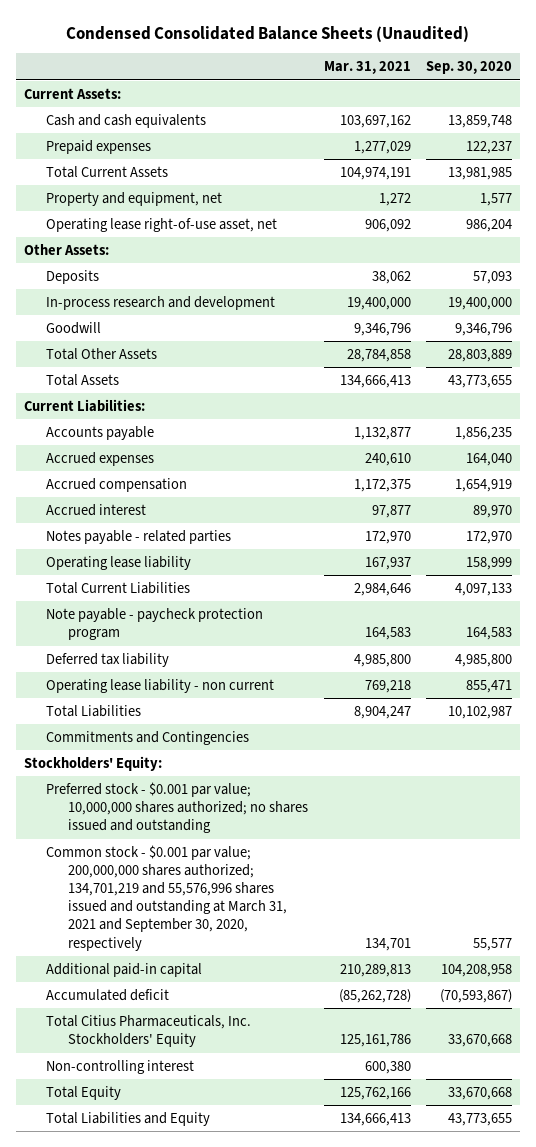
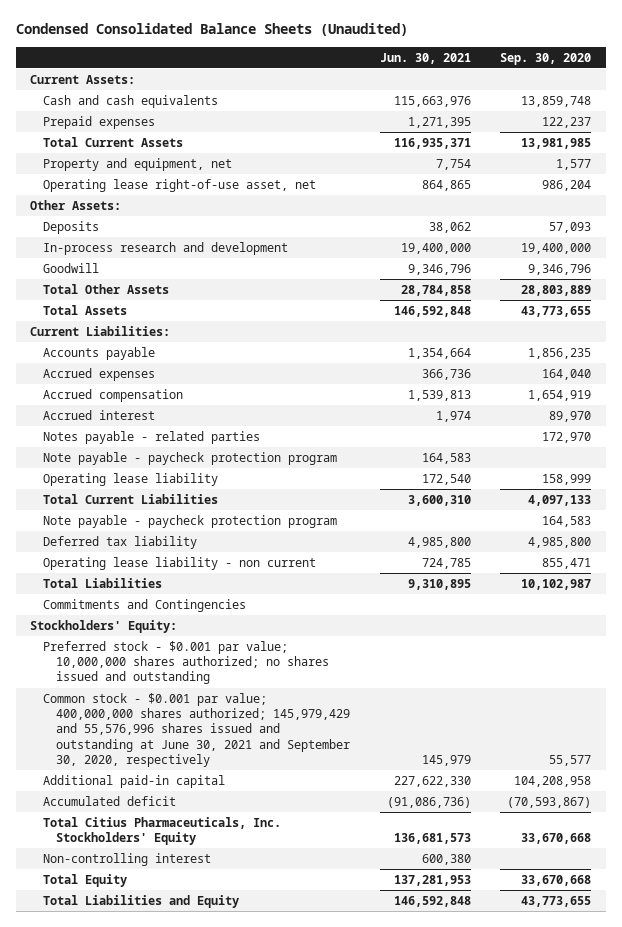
- | Mar. 31, 2021 | Sep. 30, 2020
+ | Jun. 30, 2021 | Sep. 30, 2020
+ Note payable - paycheck protection program | 164,583 |
- Common stock - $0.001 par value; 200,000,000 shares authorized; 134,701,219 and 55,576,996 shares issued and outstanding at March 31, 2021 and September 30, 2020, respectively | 134,701 | 55,577
+ Common stock - $0.001 par value; 400,000,000 shares authorized; 145,979,429 and 55,576,996 shares issued and outstanding at June 30, 2021 and September 30, 2020, respectively | 145,979 | 55,577

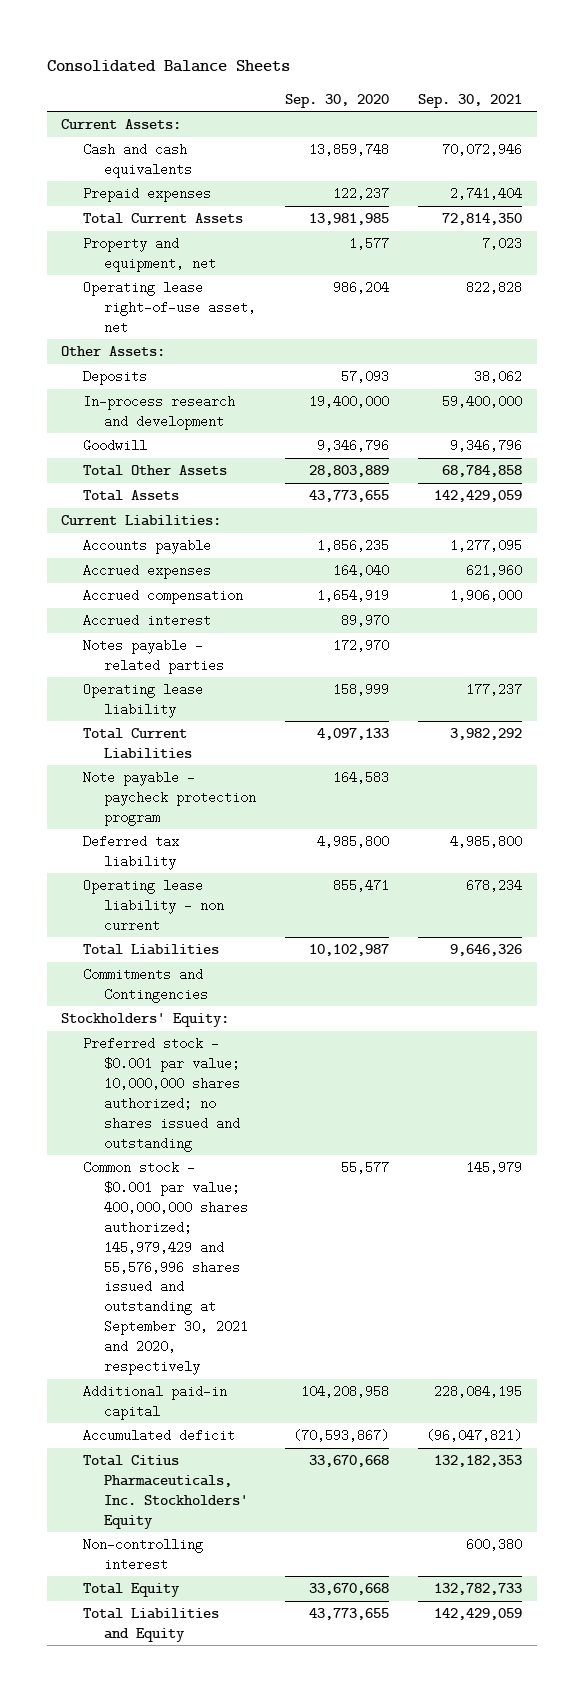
- Condensed Consolidated Balance Sheets (Unaudited)
+ Consolidated Balance Sheets
- | Jun. 30, 2021 | Sep. 30, 2020
+ | Sep. 30, 2020 | Sep. 30, 2021
- Note payable - paycheck protection program | 164,583 |
- Common stock - $0.001 par value; 400,000,000 shares authorized; 145,979,429 and 55,576,996 shares issued and outstanding at June 30, 2021 and September 30, 2020, respectively | 145,979 | 55,577
+ Common stock - $0.001 par value; 400,000,000 shares authorized; 145,979,429 and 55,576,996 shares issued and outstanding at September 30, 2021 and 2020, respectively | 55,577 | 145,979

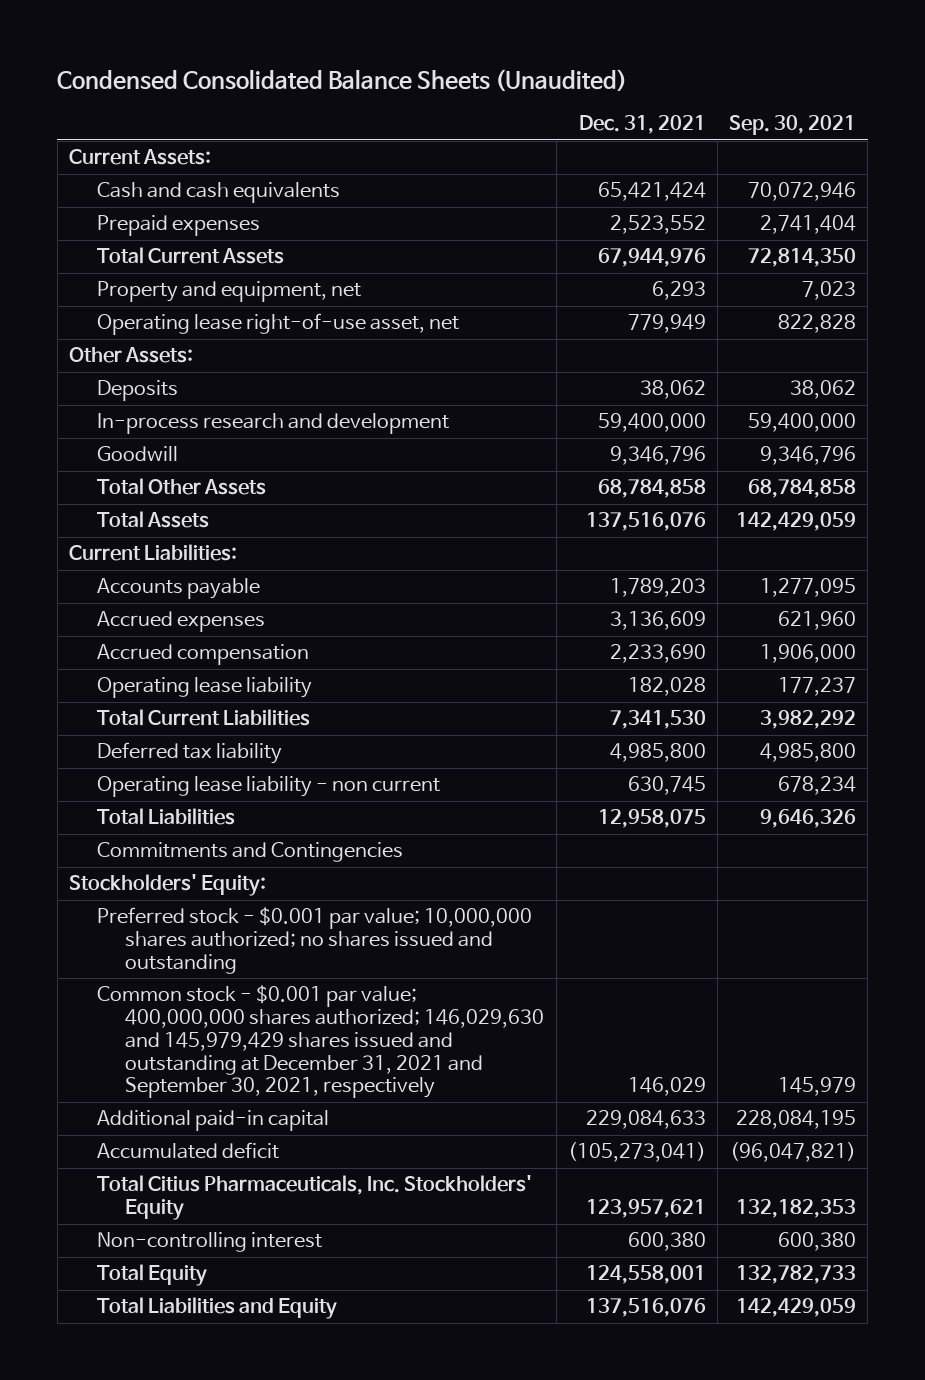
- Consolidated Balance Sheets
+ Condensed Consolidated Balance Sheets (Unaudited)
- | Sep. 30, 2020 | Sep. 30, 2021
+ | Dec. 31, 2021 | Sep. 30, 2021
- Accrued interest | 89,970 |
- Notes payable - related parties | 172,970 |
- Note payable - paycheck protection program | 164,583 |
- Common stock - $0.001 par value; 400,000,000 shares authorized; 145,979,429 and 55,576,996 shares issued and outstanding at September 30, 2021 and 2020, respectively | 55,577 | 145,979
+ Common stock - $0.001 par value; 400,000,000 shares authorized; 146,029,630 and 145,979,429 shares issued and outstanding at December 31, 2021 and September 30, 2021, respectively | 146,029 | 145,979

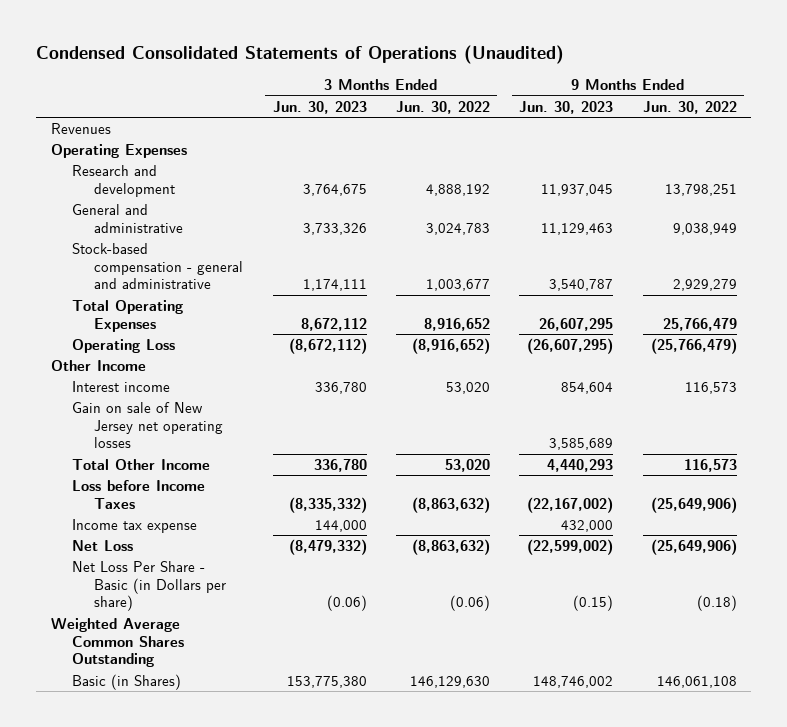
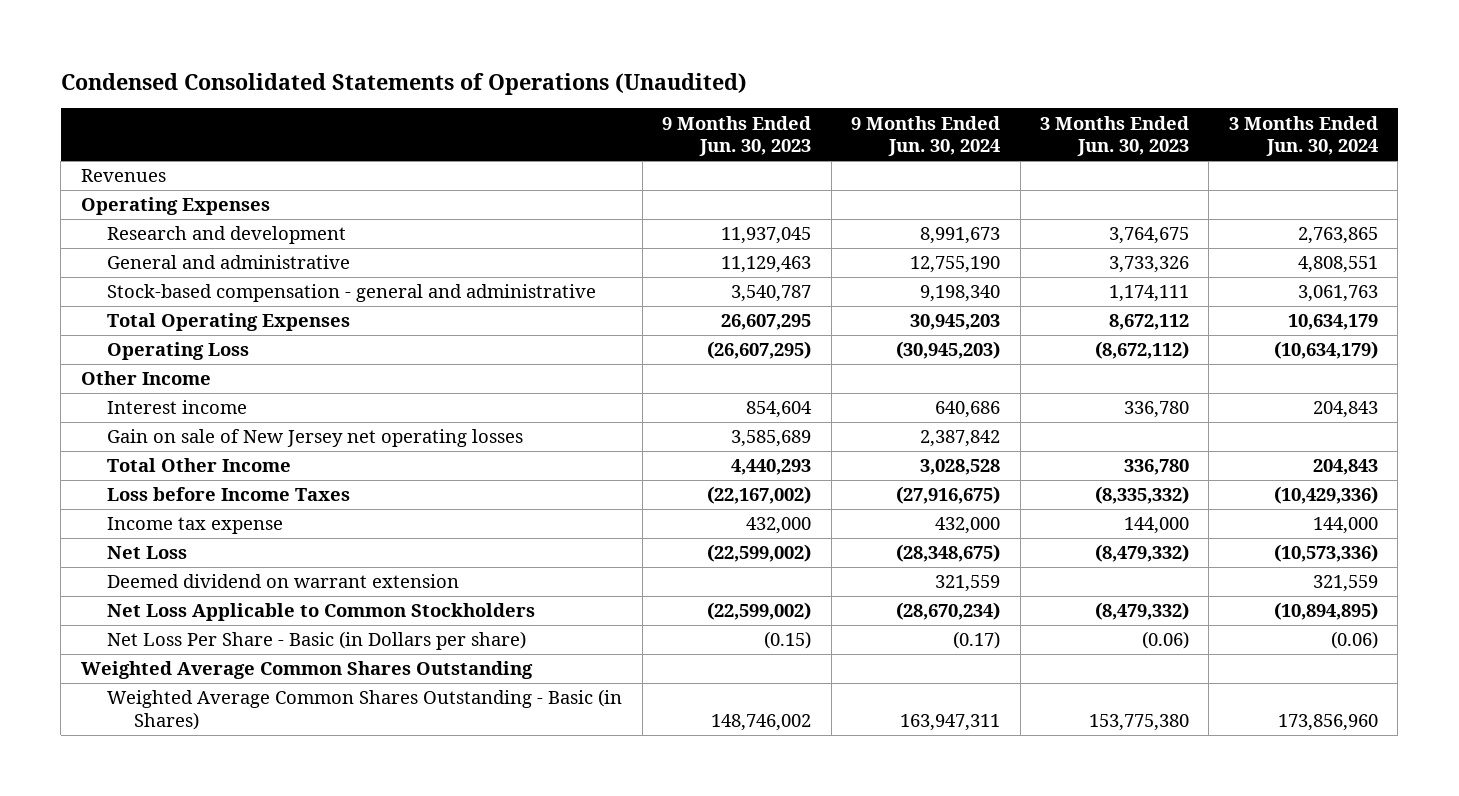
- | 3 Months Ended Jun. 30, 2023 | 3 Months Ended Jun. 30, 2022 | 9 Months Ended Jun. 30, 2023 | 9 Months Ended Jun. 30, 2022
+ | 9 Months Ended Jun. 30, 2023 | 9 Months Ended Jun. 30, 2024 | 3 Months Ended Jun. 30, 2023 | 3 Months Ended Jun. 30, 2024
+ Deemed dividend on warrant extension | | 321,559 | | 321,559
+ Net Loss Applicable to Common Stockholders | (22,599,002) | (28,670,234) | (8,479,332) | (10,894,895)
- Basic (in Shares) | 153,775,380 | 146,129,630 | 148,746,002 | 146,061,108
+ Weighted Average Common Shares Outstanding - Basic (in Shares) | 148,746,002 | 163,947,311 | 153,775,380 | 173,856,960

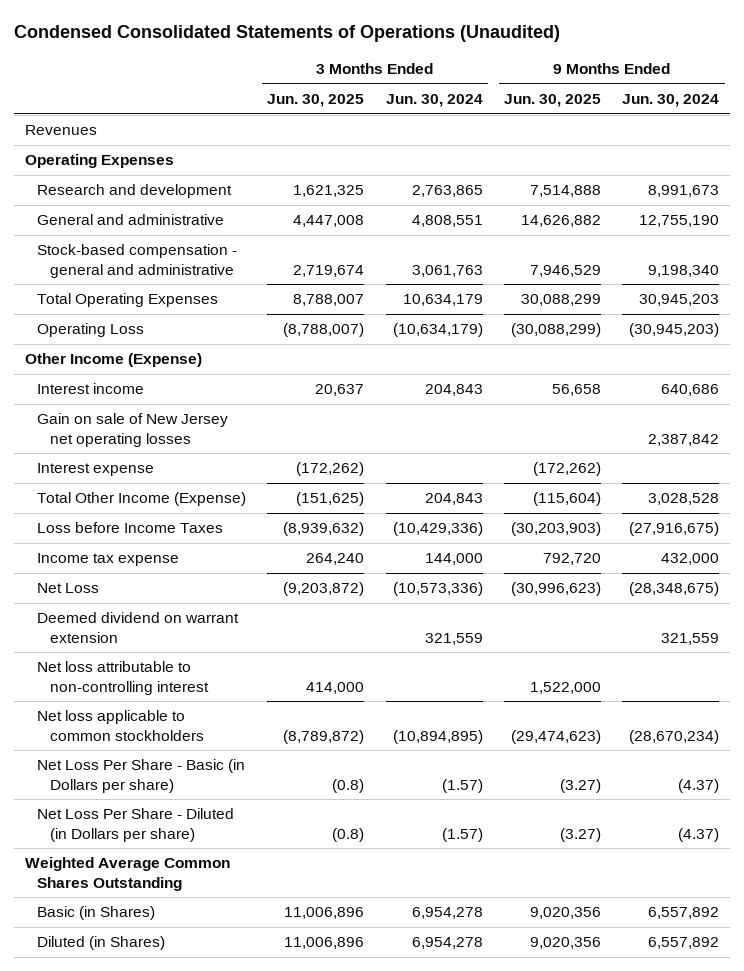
- | 9 Months Ended Jun. 30, 2023 | 9 Months Ended Jun. 30, 2024 | 3 Months Ended Jun. 30, 2023 | 3 Months Ended Jun. 30, 2024
+ | 3 Months Ended Jun. 30, 2025 | 3 Months Ended Jun. 30, 2024 | 9 Months Ended Jun. 30, 2025 | 9 Months Ended Jun. 30, 2024
- Other Income
+ Other Income (Expense)
- Total Other Income | 4,440,293 | 3,028,528 | 336,780 | 204,843
+ Interest expense | (172,262) | | (172,262) |
+ Total Other Income (Expense) | (151,625) | 204,843 | (115,604) | 3,028,528
- Net Loss Applicable to Common Stockholders | (22,599,002) | (28,670,234) | (8,479,332) | (10,894,895)
- Net Loss Per Share - Basic (in Dollars per share) | (0.15) | (0.17) | (0.06) | (0.06)
+ Net loss attributable to non-controlling interest | 414,000 | | 1,522,000 |
+ Net loss applicable to common stockholders | (8,789,872) | (10,894,895) | (29,474,623) | (28,670,234)
+ Net Loss Per Share - Basic (in Dollars per share) | (0.8) | (1.57) | (3.27) | (4.37)
+ Net Loss Per Share - Diluted (in Dollars per share) | (0.8) | (1.57) | (3.27) | (4.37)
- Weighted Average Common Shares Outstanding - Basic (in Shares) | 148,746,002 | 163,947,311 | 153,775,380 | 173,856,960
+ Basic (in Shares) | 11,006,896 | 6,954,278 | 9,020,356 | 6,557,892
+ Diluted (in Shares) | 11,006,896 | 6,954,278 | 9,020,356 | 6,557,892

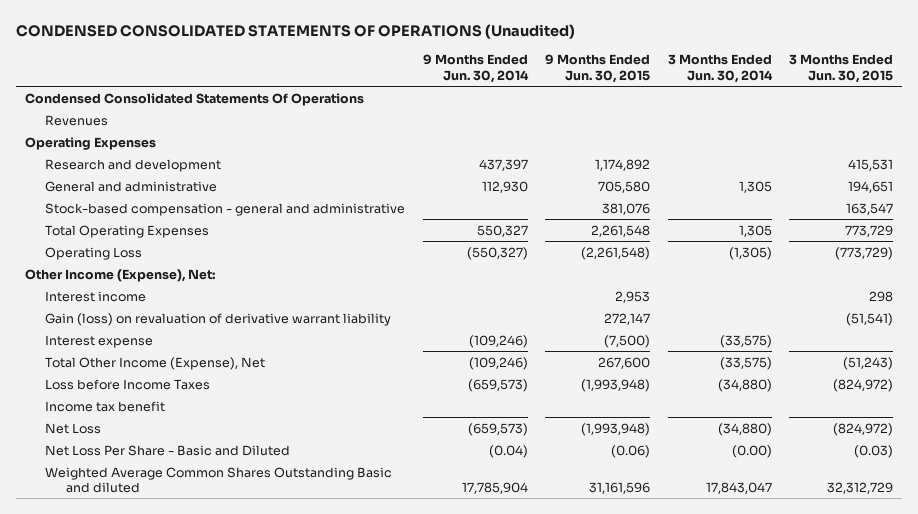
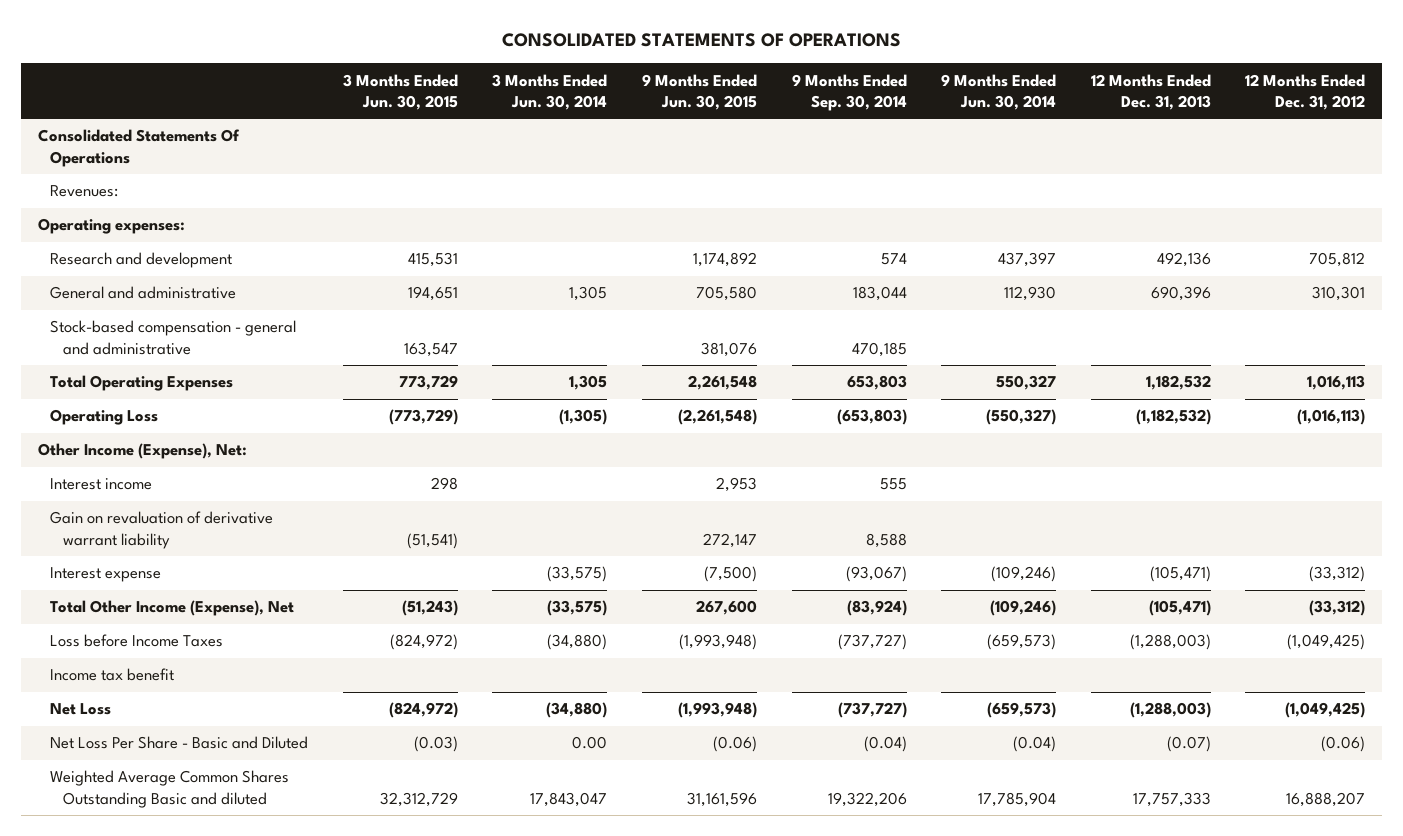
- CONDENSED CONSOLIDATED STATEMENTS OF OPERATIONS (Unaudited)
+ CONSOLIDATED STATEMENTS OF OPERATIONS
- | 9 Months Ended Jun. 30, 2014 | 9 Months Ended Jun. 30, 2015 | 3 Months Ended Jun. 30, 2014 | 3 Months Ended Jun. 30, 2015
+ | 3 Months Ended Jun. 30, 2015 | 3 Months Ended Jun. 30, 2014 | 9 Months Ended Jun. 30, 2015 | 9 Months Ended Sep. 30, 2014 | 9 Months Ended Jun. 30, 2014 | 12 Months Ended Dec. 31, 2013 | 12 Months Ended Dec. 31, 2012
- Condensed Consolidated Statements Of Operations
- Revenues
- Operating Expenses
+ Consolidated Statements Of Operations
+ Revenues:
+ Operating expenses:
- Gain (loss) on revaluation of derivative warrant liability | | 272,147 | | (51,541)
+ Gain on revaluation of derivative warrant liability | (51,541) | | 272,147 | 8,588 | | |
- Net Loss Per Share - Basic and Diluted | (0.04) | (0.06) | (0.00) | (0.03)
+ Net Loss Per Share - Basic and Diluted | (0.03) | 0.00 | (0.06) | (0.04) | (0.04) | (0.07) | (0.06)

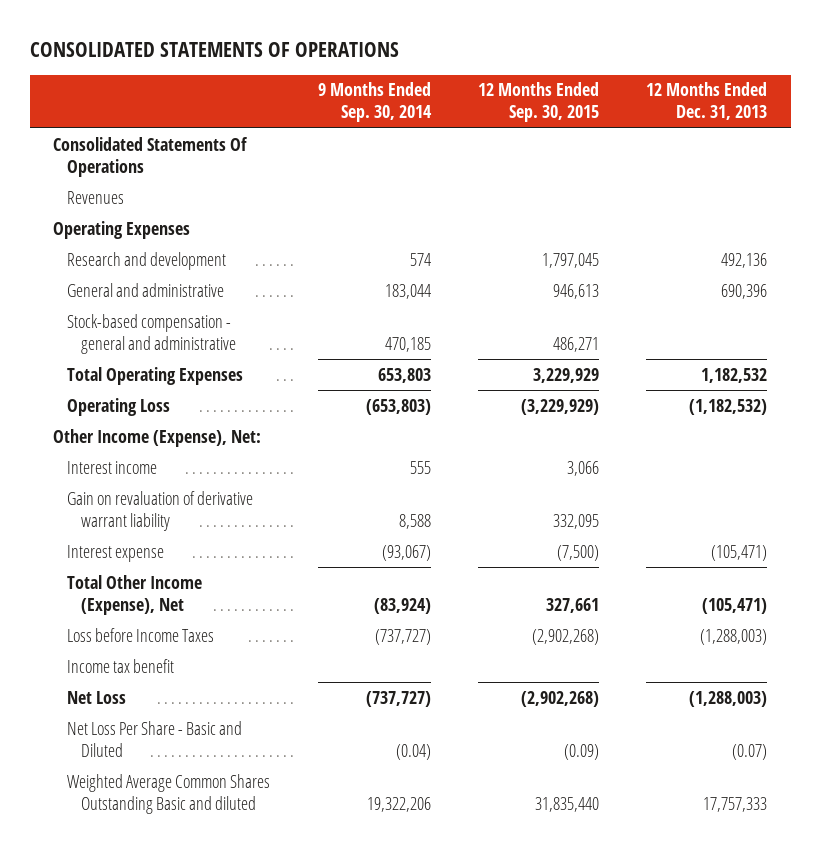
- | 3 Months Ended Jun. 30, 2015 | 3 Months Ended Jun. 30, 2014 | 9 Months Ended Jun. 30, 2015 | 9 Months Ended Sep. 30, 2014 | 9 Months Ended Jun. 30, 2014 | 12 Months Ended Dec. 31, 2013 | 12 Months Ended Dec. 31, 2012
+ | 9 Months Ended Sep. 30, 2014 | 12 Months Ended Sep. 30, 2015 | 12 Months Ended Dec. 31, 2013
- Revenues:
- Operating expenses:
+ Revenues
+ Operating Expenses

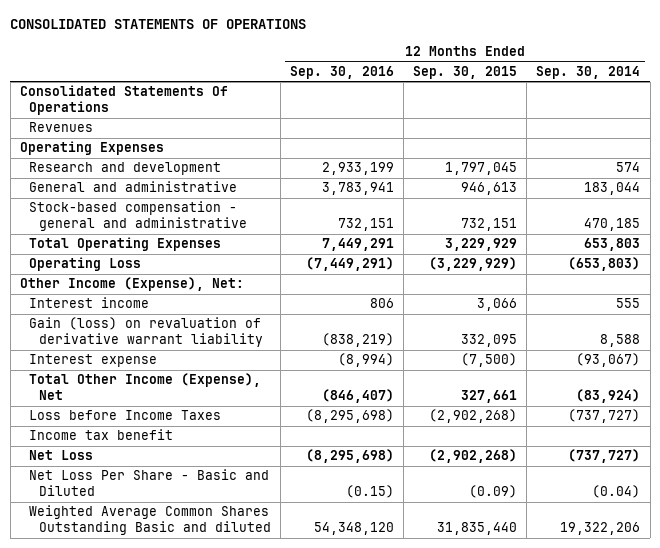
- | 9 Months Ended Sep. 30, 2014 | 12 Months Ended Sep. 30, 2015 | 12 Months Ended Dec. 31, 2013
+ | 12 Months Ended Sep. 30, 2016 | 12 Months Ended Sep. 30, 2015 | 12 Months Ended Sep. 30, 2014
- Stock-based compensation - general and administrative | 470,185 | 486,271 |
+ Stock-based compensation - general and administrative | 732,151 | 732,151 | 470,185
- Gain on revaluation of derivative warrant liability | 8,588 | 332,095 |
+ Gain (loss) on revaluation of derivative warrant liability | (838,219) | 332,095 | 8,588

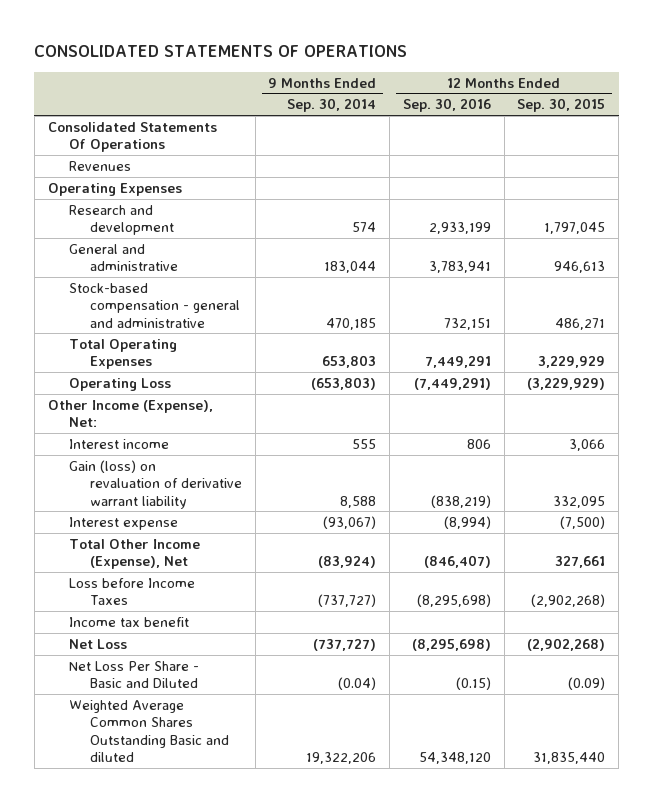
- | 12 Months Ended Sep. 30, 2016 | 12 Months Ended Sep. 30, 2015 | 12 Months Ended Sep. 30, 2014
+ | 9 Months Ended Sep. 30, 2014 | 12 Months Ended Sep. 30, 2016 | 12 Months Ended Sep. 30, 2015
- Stock-based compensation - general and administrative | 732,151 | 732,151 | 470,185
+ Stock-based compensation - general and administrative | 470,185 | 732,151 | 486,271

